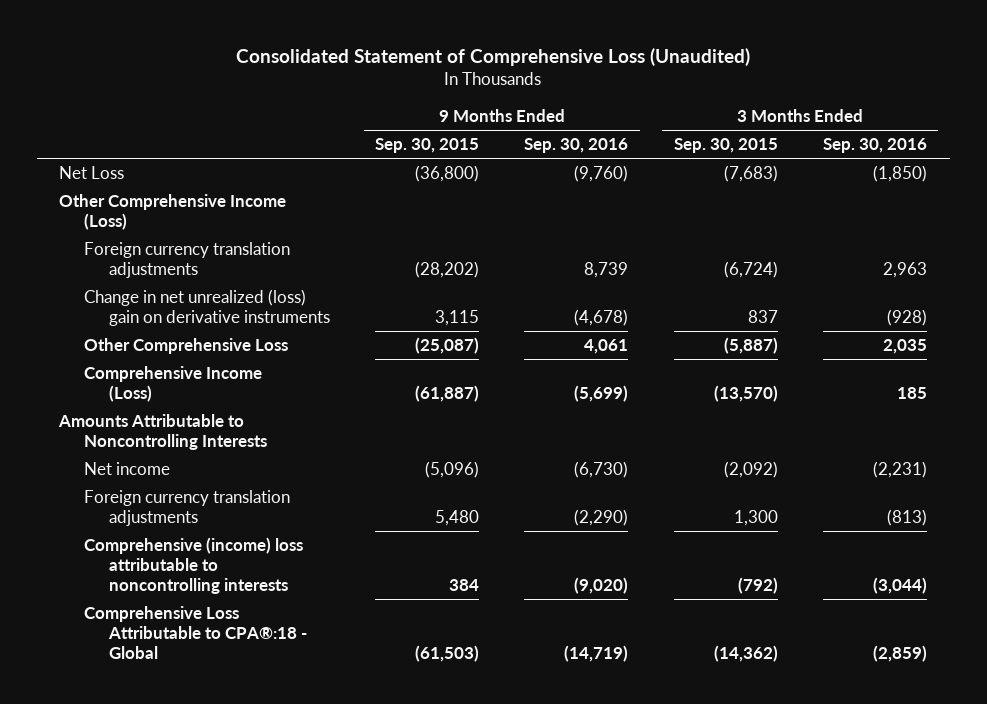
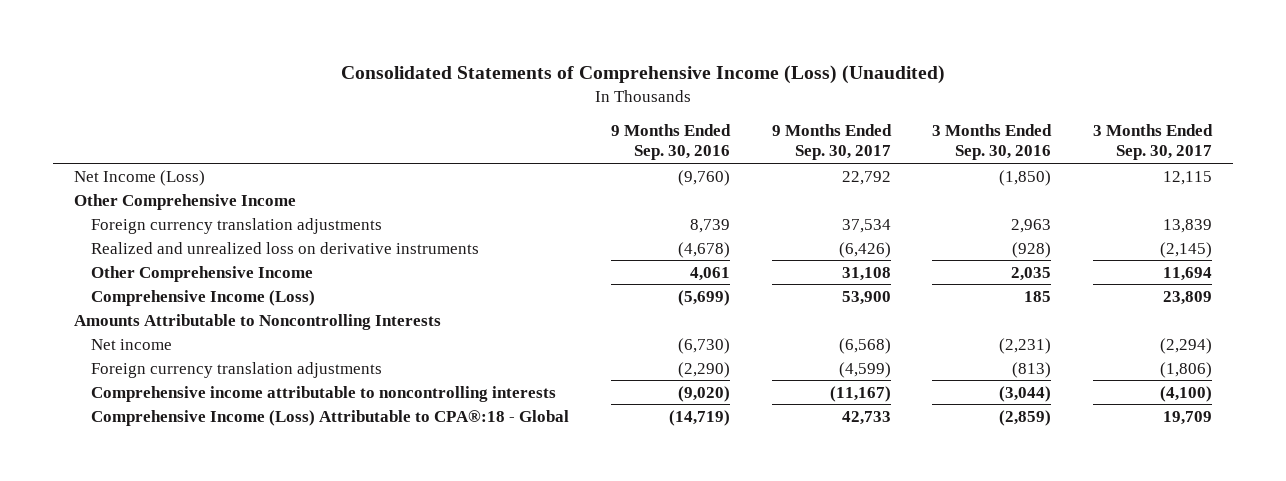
- Consolidated Statement of Comprehensive Loss (Unaudited)
+ Consolidated Statements of Comprehensive Income (Loss) (Unaudited)
- | 9 Months Ended Sep. 30, 2015 | 9 Months Ended Sep. 30, 2016 | 3 Months Ended Sep. 30, 2015 | 3 Months Ended Sep. 30, 2016
+ | 9 Months Ended Sep. 30, 2016 | 9 Months Ended Sep. 30, 2017 | 3 Months Ended Sep. 30, 2016 | 3 Months Ended Sep. 30, 2017
- Net Loss | (36,800) | (9,760) | (7,683) | (1,850)
- Other Comprehensive Income (Loss)
+ Net Income (Loss) | (9,760) | 22,792 | (1,850) | 12,115
+ Other Comprehensive Income
- Change in net unrealized (loss) gain on derivative instruments | 3,115 | (4,678) | 837 | (928)
- Other Comprehensive Loss | (25,087) | 4,061 | (5,887) | 2,035
+ Realized and unrealized loss on derivative instruments | (4,678) | (6,426) | (928) | (2,145)
+ Other Comprehensive Income | 4,061 | 31,108 | 2,035 | 11,694
- Comprehensive (income) loss attributable to noncontrolling interests | 384 | (9,020) | (792) | (3,044)
- Comprehensive Loss Attributable to CPA®:18 - Global | (61,503) | (14,719) | (14,362) | (2,859)
+ Comprehensive income attributable to noncontrolling interests | (9,020) | (11,167) | (3,044) | (4,100)
+ Comprehensive Income (Loss) Attributable to CPA®:18 - Global | (14,719) | 42,733 | (2,859) | 19,709

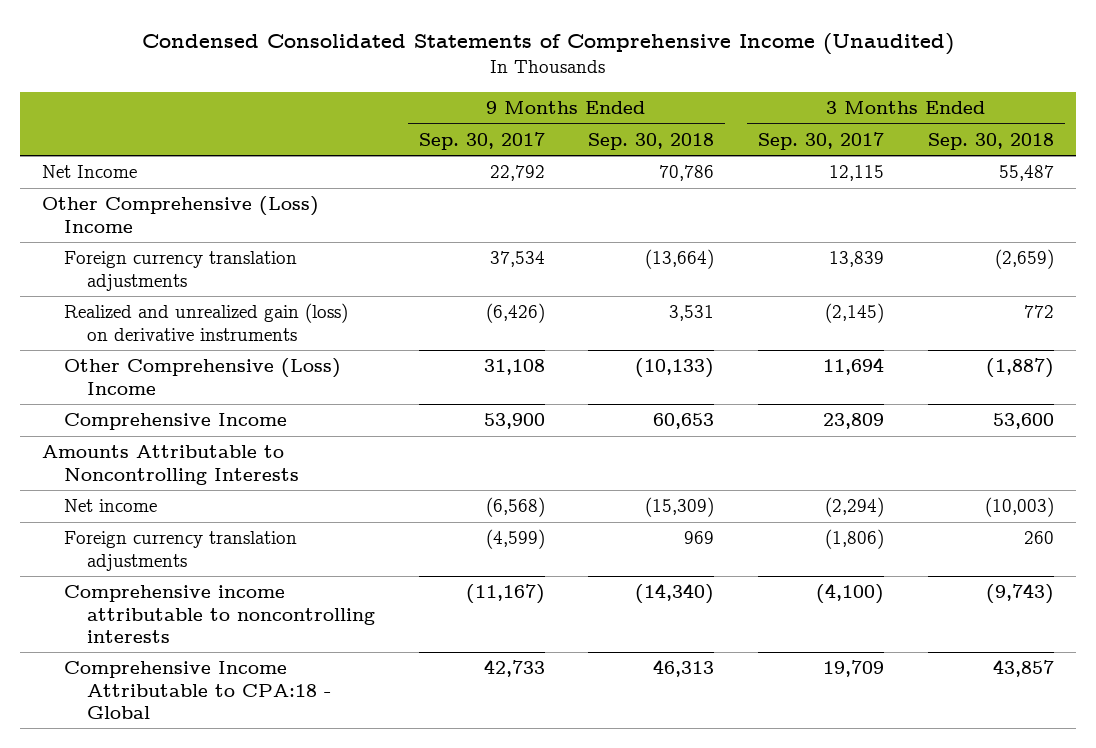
- Consolidated Statements of Comprehensive Income (Loss) (Unaudited)
+ Condensed Consolidated Statements of Comprehensive Income (Unaudited)
- | 9 Months Ended Sep. 30, 2016 | 9 Months Ended Sep. 30, 2017 | 3 Months Ended Sep. 30, 2016 | 3 Months Ended Sep. 30, 2017
+ | 9 Months Ended Sep. 30, 2017 | 9 Months Ended Sep. 30, 2018 | 3 Months Ended Sep. 30, 2017 | 3 Months Ended Sep. 30, 2018
- Net Income (Loss) | (9,760) | 22,792 | (1,850) | 12,115
- Other Comprehensive Income
+ Net Income | 22,792 | 70,786 | 12,115 | 55,487
+ Other Comprehensive (Loss) Income
- Realized and unrealized loss on derivative instruments | (4,678) | (6,426) | (928) | (2,145)
- Other Comprehensive Income | 4,061 | 31,108 | 2,035 | 11,694
- Comprehensive Income (Loss) | (5,699) | 53,900 | 185 | 23,809
+ Realized and unrealized gain (loss) on derivative instruments | (6,426) | 3,531 | (2,145) | 772
+ Other Comprehensive (Loss) Income | 31,108 | (10,133) | 11,694 | (1,887)
+ Comprehensive Income | 53,900 | 60,653 | 23,809 | 53,600
- Comprehensive Income (Loss) Attributable to CPA®:18 - Global | (14,719) | 42,733 | (2,859) | 19,709
+ Comprehensive Income Attributable to CPA:18 - Global | 42,733 | 46,313 | 19,709 | 43,857

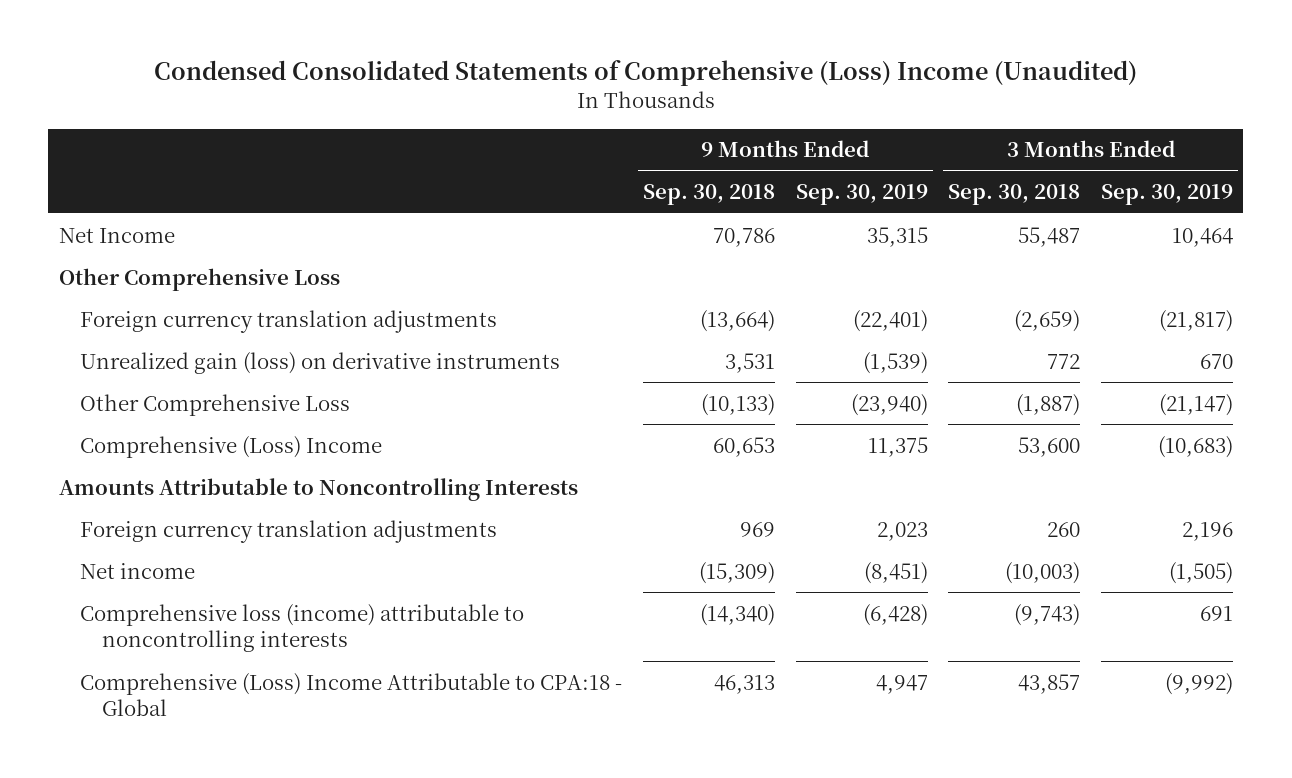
- Condensed Consolidated Statements of Comprehensive Income (Unaudited)
+ Condensed Consolidated Statements of Comprehensive (Loss) Income (Unaudited)
- | 9 Months Ended Sep. 30, 2017 | 9 Months Ended Sep. 30, 2018 | 3 Months Ended Sep. 30, 2017 | 3 Months Ended Sep. 30, 2018
+ | 9 Months Ended Sep. 30, 2018 | 9 Months Ended Sep. 30, 2019 | 3 Months Ended Sep. 30, 2018 | 3 Months Ended Sep. 30, 2019
- Other Comprehensive (Loss) Income
+ Other Comprehensive Loss
- Realized and unrealized gain (loss) on derivative instruments | (6,426) | 3,531 | (2,145) | 772
- Other Comprehensive (Loss) Income | 31,108 | (10,133) | 11,694 | (1,887)
- Comprehensive Income | 53,900 | 60,653 | 23,809 | 53,600
+ Unrealized gain (loss) on derivative instruments | 3,531 | (1,539) | 772 | 670
+ Other Comprehensive Loss | (10,133) | (23,940) | (1,887) | (21,147)
+ Comprehensive (Loss) Income | 60,653 | 11,375 | 53,600 | (10,683)
- Comprehensive income attributable to noncontrolling interests | (11,167) | (14,340) | (4,100) | (9,743)
- Comprehensive Income Attributable to CPA:18 - Global | 42,733 | 46,313 | 19,709 | 43,857
moved down: Net income | (15,309) | (8,451) | (10,003) | (1,505)
+ Comprehensive loss (income) attributable to noncontrolling interests | (14,340) | (6,428) | (9,743) | 691
+ Comprehensive (Loss) Income Attributable to CPA:18 - Global | 46,313 | 4,947 | 43,857 | (9,992)

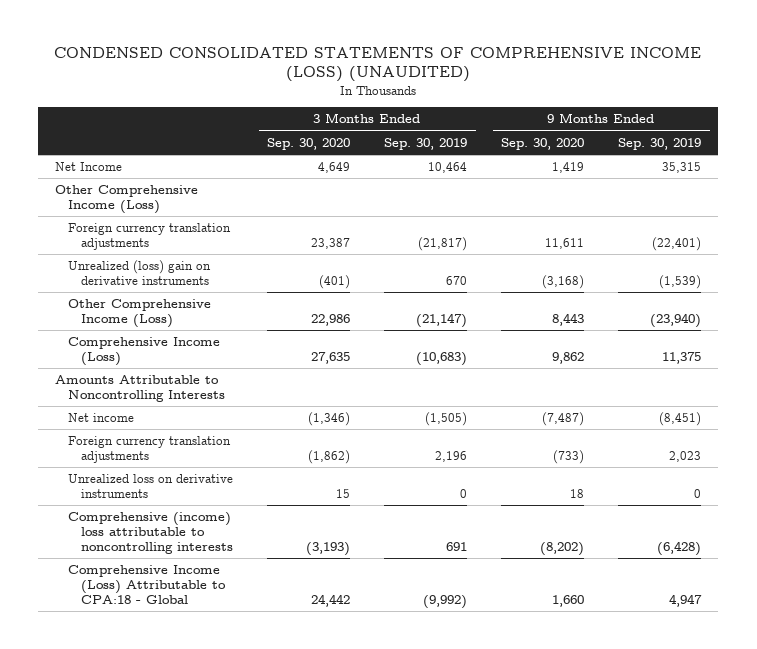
- Condensed Consolidated Statements of Comprehensive (Loss) Income (Unaudited)
+ CONDENSED CONSOLIDATED STATEMENTS OF COMPREHENSIVE INCOME (LOSS) (UNAUDITED)
- | 9 Months Ended Sep. 30, 2018 | 9 Months Ended Sep. 30, 2019 | 3 Months Ended Sep. 30, 2018 | 3 Months Ended Sep. 30, 2019
+ | 3 Months Ended Sep. 30, 2020 | 3 Months Ended Sep. 30, 2019 | 9 Months Ended Sep. 30, 2020 | 9 Months Ended Sep. 30, 2019
- Other Comprehensive Loss
+ Other Comprehensive Income (Loss)
- Unrealized gain (loss) on derivative instruments | 3,531 | (1,539) | 772 | 670
- Other Comprehensive Loss | (10,133) | (23,940) | (1,887) | (21,147)
- Comprehensive (Loss) Income | 60,653 | 11,375 | 53,600 | (10,683)
+ Unrealized (loss) gain on derivative instruments | (401) | 670 | (3,168) | (1,539)
+ Other Comprehensive Income (Loss) | 22,986 | (21,147) | 8,443 | (23,940)
+ Comprehensive Income (Loss) | 27,635 | (10,683) | 9,862 | 11,375
- Comprehensive loss (income) attributable to noncontrolling interests | (14,340) | (6,428) | (9,743) | 691
- Comprehensive (Loss) Income Attributable to CPA:18 - Global | 46,313 | 4,947 | 43,857 | (9,992)
moved down: Foreign currency translation adjustments | (1,862) | 2,196 | (733) | 2,023
+ Unrealized loss on derivative instruments | 15 | 0 | 18 | 0
+ Comprehensive (income) loss attributable to noncontrolling interests | (3,193) | 691 | (8,202) | (6,428)
+ Comprehensive Income (Loss) Attributable to CPA:18 - Global | 24,442 | (9,992) | 1,660 | 4,947

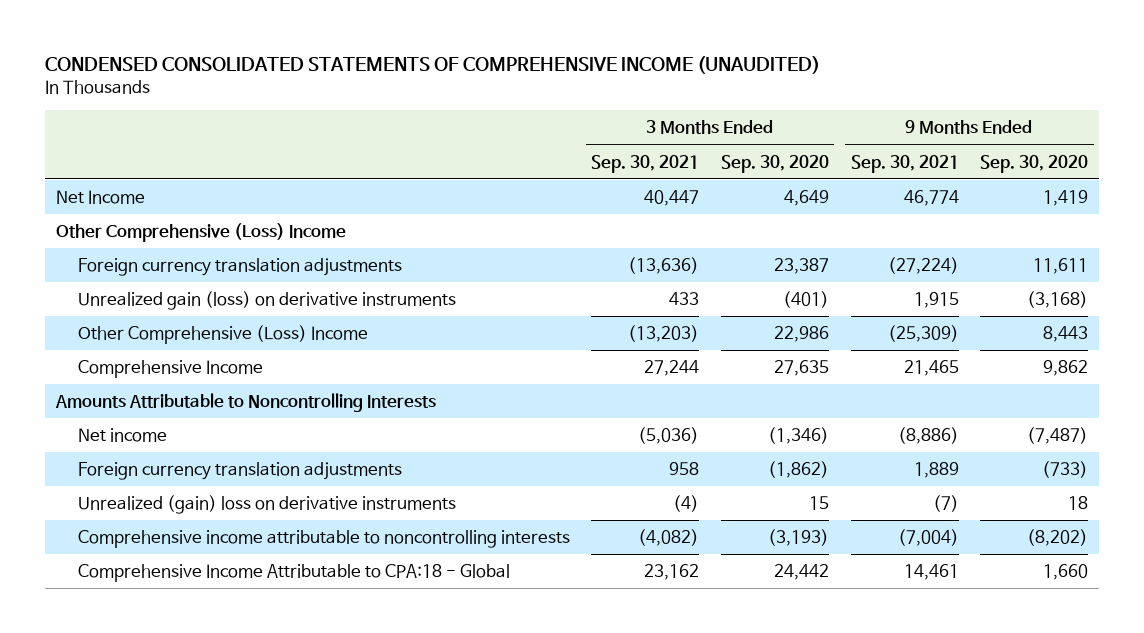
- CONDENSED CONSOLIDATED STATEMENTS OF COMPREHENSIVE INCOME (LOSS) (UNAUDITED)
+ CONDENSED CONSOLIDATED STATEMENTS OF COMPREHENSIVE INCOME (UNAUDITED)
- | 3 Months Ended Sep. 30, 2020 | 3 Months Ended Sep. 30, 2019 | 9 Months Ended Sep. 30, 2020 | 9 Months Ended Sep. 30, 2019
+ | 3 Months Ended Sep. 30, 2021 | 3 Months Ended Sep. 30, 2020 | 9 Months Ended Sep. 30, 2021 | 9 Months Ended Sep. 30, 2020
- Other Comprehensive Income (Loss)
+ Other Comprehensive (Loss) Income
- Unrealized (loss) gain on derivative instruments | (401) | 670 | (3,168) | (1,539)
- Other Comprehensive Income (Loss) | 22,986 | (21,147) | 8,443 | (23,940)
- Comprehensive Income (Loss) | 27,635 | (10,683) | 9,862 | 11,375
+ Unrealized gain (loss) on derivative instruments | 433 | (401) | 1,915 | (3,168)
+ Other Comprehensive (Loss) Income | (13,203) | 22,986 | (25,309) | 8,443
+ Comprehensive Income | 27,244 | 27,635 | 21,465 | 9,862
- Unrealized loss on derivative instruments | 15 | 0 | 18 | 0
- Comprehensive (income) loss attributable to noncontrolling interests | (3,193) | 691 | (8,202) | (6,428)
- Comprehensive Income (Loss) Attributable to CPA:18 - Global | 24,442 | (9,992) | 1,660 | 4,947
+ Unrealized (gain) loss on derivative instruments | (4) | 15 | (7) | 18
+ Comprehensive income attributable to noncontrolling interests | (4,082) | (3,193) | (7,004) | (8,202)
+ Comprehensive Income Attributable to CPA:18 - Global | 23,162 | 24,442 | 14,461 | 1,660

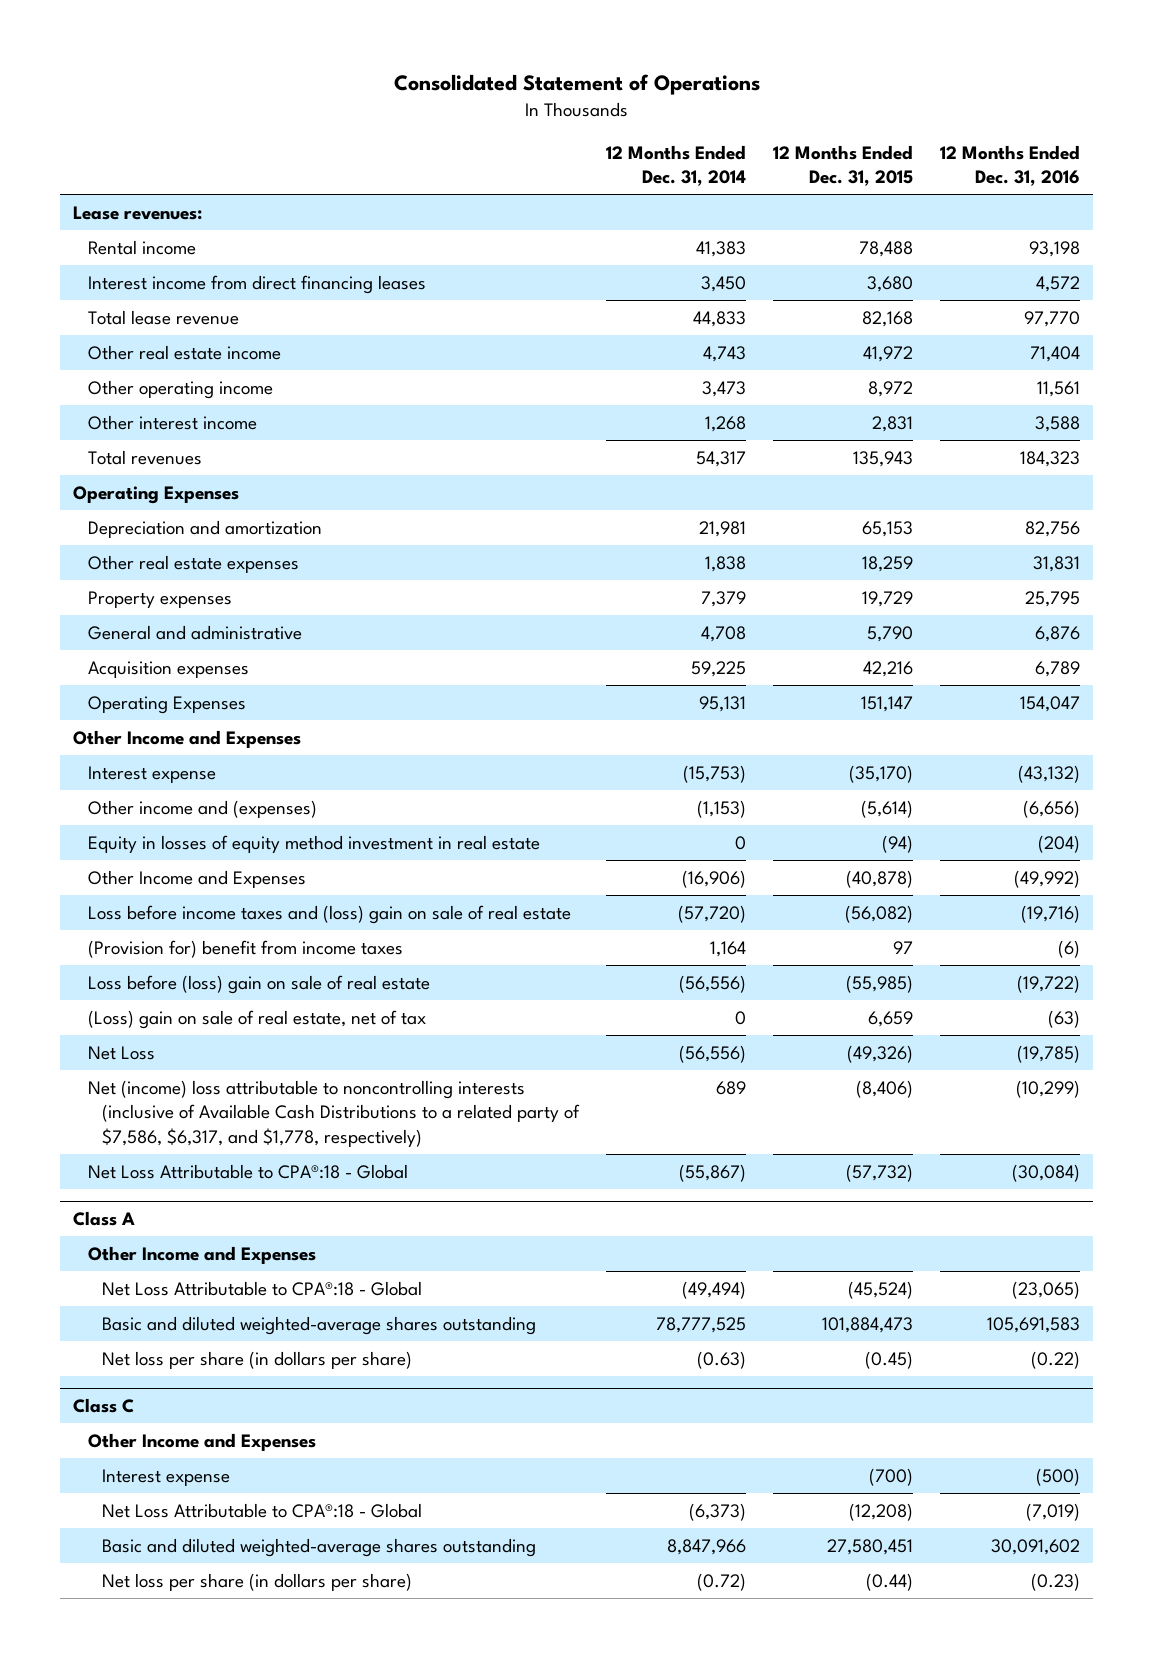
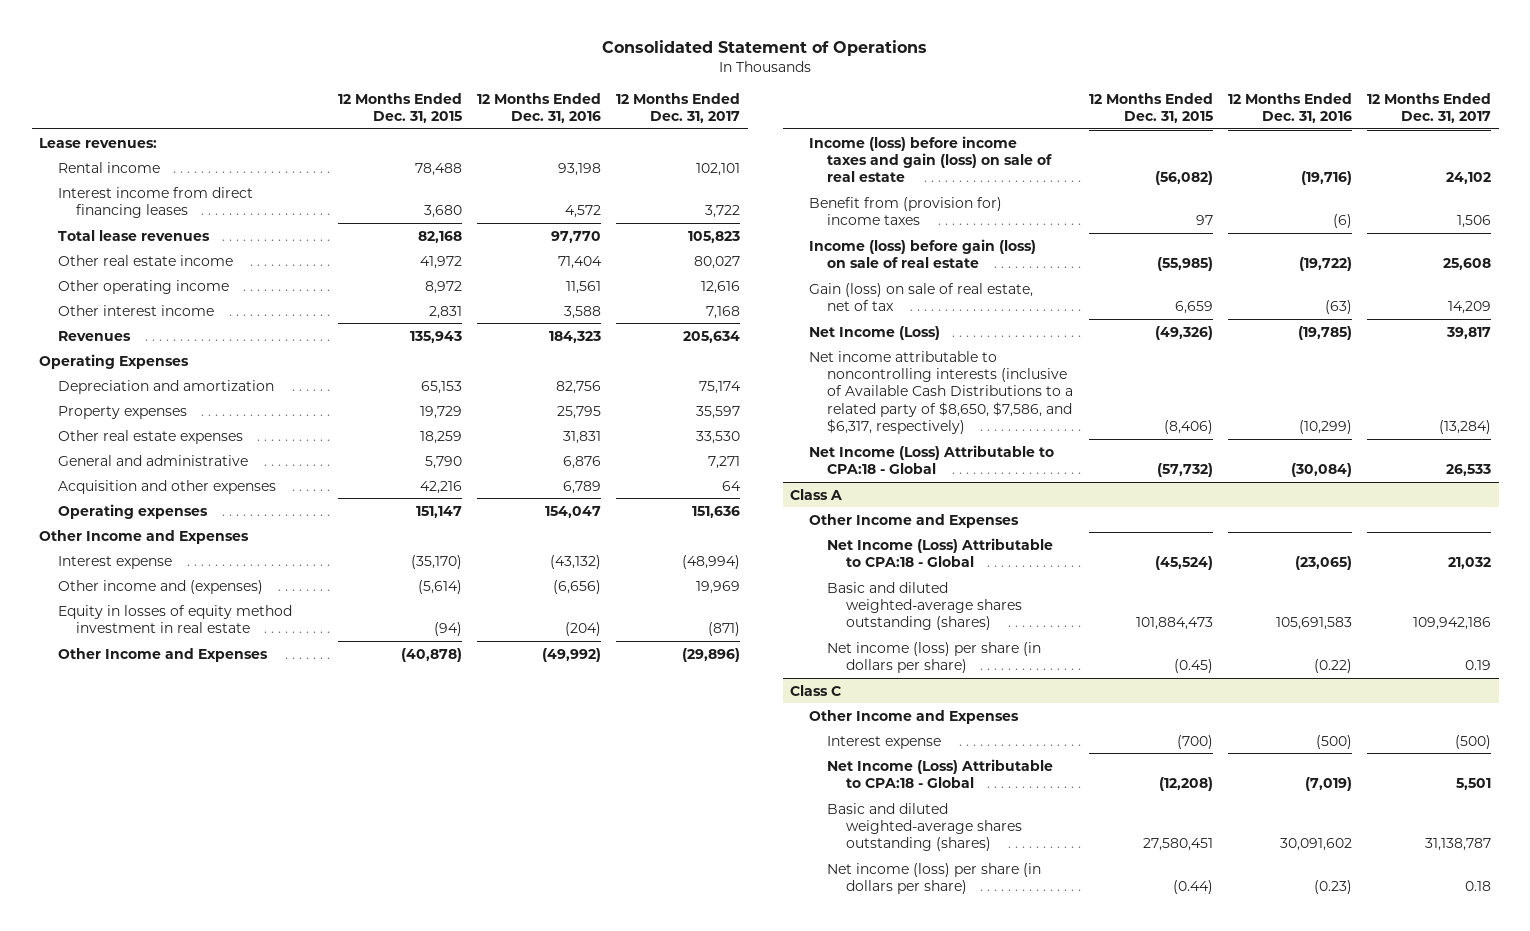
- | 12 Months Ended Dec. 31, 2014 | 12 Months Ended Dec. 31, 2015 | 12 Months Ended Dec. 31, 2016
+ | 12 Months Ended Dec. 31, 2015 | 12 Months Ended Dec. 31, 2016 | 12 Months Ended Dec. 31, 2017
- Total lease revenue | 44,833 | 82,168 | 97,770
+ Total lease revenues | 82,168 | 97,770 | 105,823
- Total revenues | 54,317 | 135,943 | 184,323
+ Revenues | 135,943 | 184,323 | 205,634
moved down: Other real estate expenses | 18,259 | 31,831 | 33,530
- Acquisition expenses | 59,225 | 42,216 | 6,789
- Operating Expenses | 95,131 | 151,147 | 154,047
+ Acquisition and other expenses | 42,216 | 6,789 | 64
+ Operating expenses | 151,147 | 154,047 | 151,636
- Loss before income taxes and (loss) gain on sale of real estate | (57,720) | (56,082) | (19,716)
- (Provision for) benefit from income taxes | 1,164 | 97 | (6)
- Loss before (loss) gain on sale of real estate | (56,556) | (55,985) | (19,722)
- (Loss) gain on sale of real estate, net of tax | 0 | 6,659 | (63)
- Net Loss | (56,556) | (49,326) | (19,785)
- Net (income) loss attributable to noncontrolling interests (inclusive of Available Cash Distributions to a related party of $7,586, $6,317, and $1,778, respectively) | 689 | (8,406) | (10,299)
- Net Loss Attributable to CPA®:18 - Global | (55,867) | (57,732) | (30,084)
+ Income (loss) before income taxes and gain (loss) on sale of real estate | (56,082) | (19,716) | 24,102
+ Benefit from (provision for) income taxes | 97 | (6) | 1,506
+ Income (loss) before gain (loss) on sale of real estate | (55,985) | (19,722) | 25,608
+ Gain (loss) on sale of real estate, net of tax | 6,659 | (63) | 14,209
+ Net Income (Loss) | (49,326) | (19,785) | 39,817
+ Net income attributable to noncontrolling interests (inclusive of Available Cash Distributions to a related party of $8,650, $7,586, and $6,317, respectively) | (8,406) | (10,299) | (13,284)
+ Net Income (Loss) Attributable to CPA:18 - Global | (57,732) | (30,084) | 26,533
@ Class A
- Net Loss Attributable to CPA®:18 - Global | (49,494) | (45,524) | (23,065)
- Basic and diluted weighted-average shares outstanding | 78,777,525 | 101,884,473 | 105,691,583
- Net loss per share (in dollars per share) | (0.63) | (0.45) | (0.22)
+ Net Income (Loss) Attributable to CPA:18 - Global | (45,524) | (23,065) | 21,032
+ Basic and diluted weighted-average shares outstanding (shares) | 101,884,473 | 105,691,583 | 109,942,186
+ Net income (loss) per share (in dollars per share) | (0.45) | (0.22) | 0.19
@ Class C
- Net Loss Attributable to CPA®:18 - Global | (6,373) | (12,208) | (7,019)
- Basic and diluted weighted-average shares outstanding | 8,847,966 | 27,580,451 | 30,091,602
- Net loss per share (in dollars per share) | (0.72) | (0.44) | (0.23)
+ Net Income (Loss) Attributable to CPA:18 - Global | (12,208) | (7,019) | 5,501
+ Basic and diluted weighted-average shares outstanding (shares) | 27,580,451 | 30,091,602 | 31,138,787
+ Net income (loss) per share (in dollars per share) | (0.44) | (0.23) | 0.18

